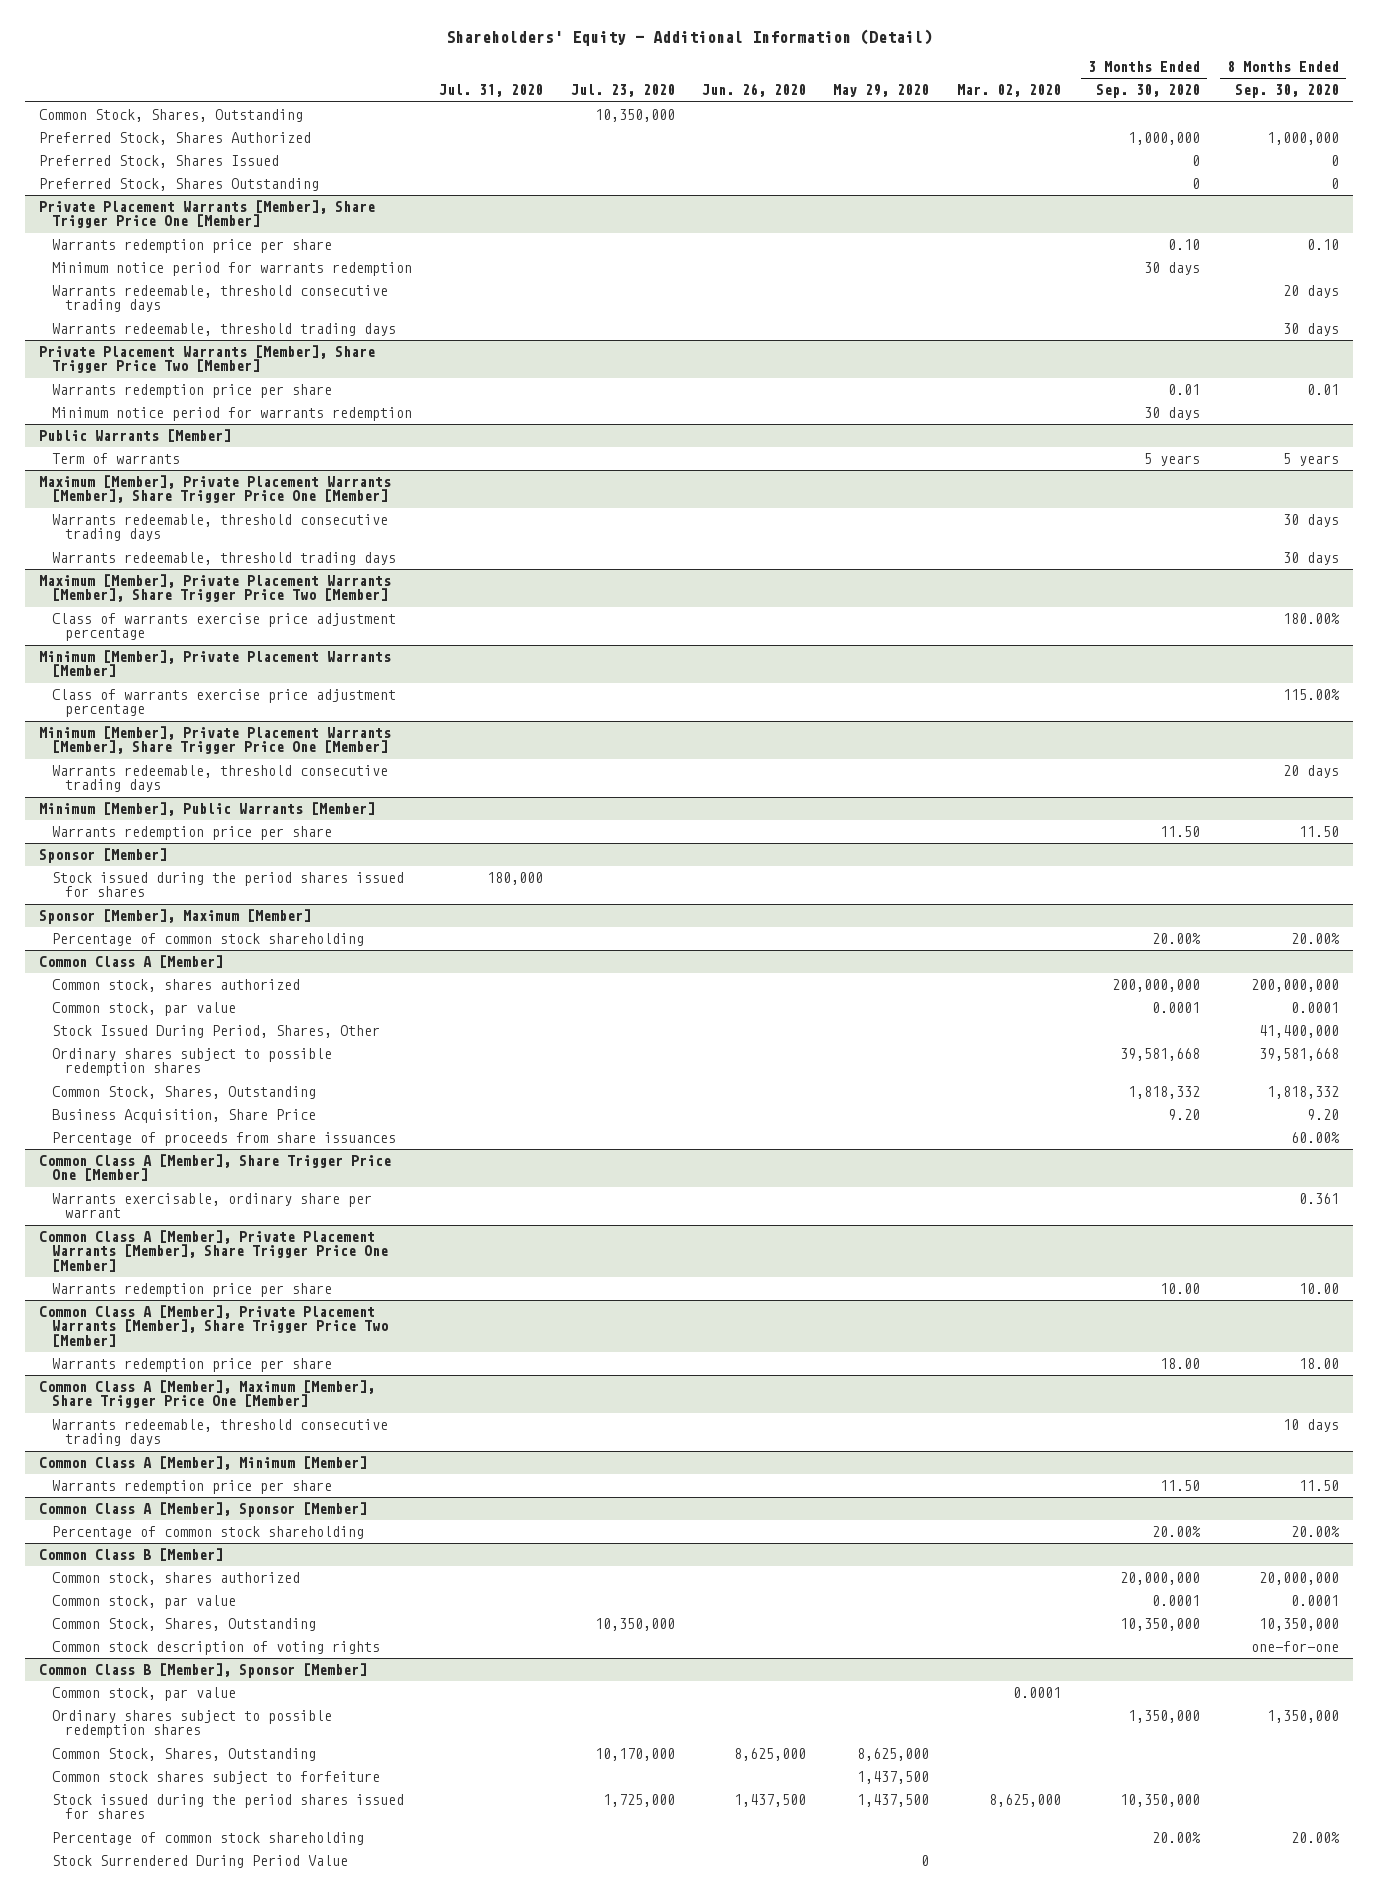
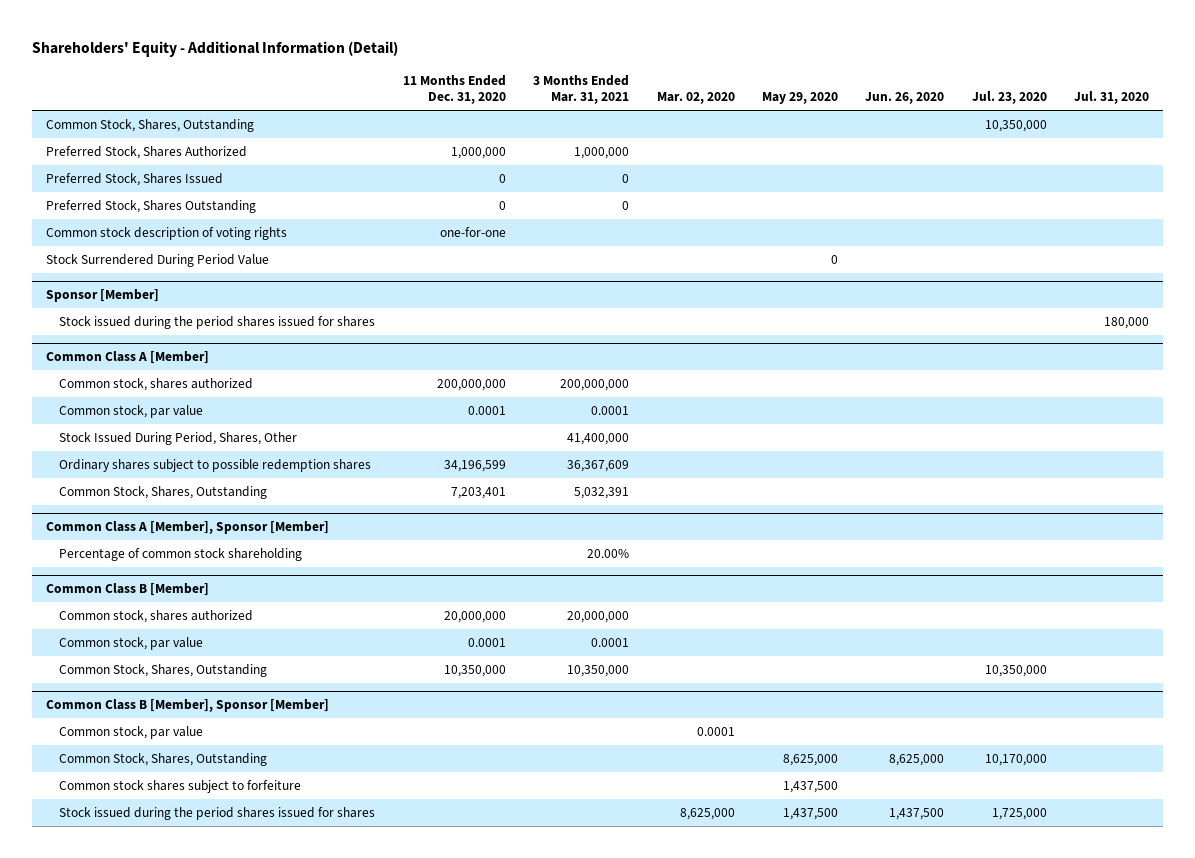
- | Jul. 31, 2020 | Jul. 23, 2020 | Jun. 26, 2020 | May 29, 2020 | Mar. 02, 2020 | 3 Months Ended Sep. 30, 2020 | 8 Months Ended Sep. 30, 2020
+ | 11 Months Ended Dec. 31, 2020 | 3 Months Ended Mar. 31, 2021 | Mar. 02, 2020 | May 29, 2020 | Jun. 26, 2020 | Jul. 23, 2020 | Jul. 31, 2020
- Private Placement Warrants [Member], Share Trigger Price One [Member]
- Warrants redemption price per share | | | | | | 0.10 | 0.10
- Minimum notice period for warrants redemption | | | | | | 30 days |
- Warrants redeemable, threshold consecutive trading days | | | | | | | 20 days
- Warrants redeemable, threshold trading days | | | | | | | 30 days
- Private Placement Warrants [Member], Share Trigger Price Two [Member]
- Warrants redemption price per share | | | | | | 0.01 | 0.01
- Minimum notice period for warrants redemption | | | | | | 30 days |
- Public Warrants [Member]
- Term of warrants | | | | | | 5 years | 5 years
- Maximum [Member], Private Placement Warrants [Member], Share Trigger Price One [Member]
- Warrants redeemable, threshold consecutive trading days | | | | | | | 30 days
- Warrants redeemable, threshold trading days | | | | | | | 30 days
- Maximum [Member], Private Placement Warrants [Member], Share Trigger Price Two [Member]
- Class of warrants exercise price adjustment percentage | | | | | | | 180.00%
- Minimum [Member], Private Placement Warrants [Member]
- Class of warrants exercise price adjustment percentage | | | | | | | 115.00%
- Minimum [Member], Private Placement Warrants [Member], Share Trigger Price One [Member]
- Warrants redeemable, threshold consecutive trading days | | | | | | | 20 days
- Minimum [Member], Public Warrants [Member]
- Warrants redemption price per share | | | | | | 11.50 | 11.50
+ Common stock description of voting rights | one-for-one | | | | | |
+ Stock Surrendered During Period Value | | | | 0 | | |
- Sponsor [Member], Maximum [Member]
- Percentage of common stock shareholding | | | | | | 20.00% | 20.00%
@ Common Class A [Member]
- Business Acquisition, Share Price | | | | | | 9.20 | 9.20
- Percentage of proceeds from share issuances | | | | | | | 60.00%
- Common Class A [Member], Share Trigger Price One [Member]
- Warrants exercisable, ordinary share per warrant | | | | | | | 0.361
- Common Class A [Member], Private Placement Warrants [Member], Share Trigger Price One [Member]
- Warrants redemption price per share | | | | | | 10.00 | 10.00
- Common Class A [Member], Private Placement Warrants [Member], Share Trigger Price Two [Member]
- Warrants redemption price per share | | | | | | 18.00 | 18.00
- Common Class A [Member], Maximum [Member], Share Trigger Price One [Member]
- Warrants redeemable, threshold consecutive trading days | | | | | | | 10 days
- Common Class A [Member], Minimum [Member]
- Warrants redemption price per share | | | | | | 11.50 | 11.50
@ Common Class B [Member]
- Common stock description of voting rights | | | | | | | one-for-one
@ Common Class B [Member], Sponsor [Member]
- Ordinary shares subject to possible redemption shares | | | | | | 1,350,000 | 1,350,000
- Percentage of common stock shareholding | | | | | | 20.00% | 20.00%
- Stock Surrendered During Period Value | | | | 0 | | |

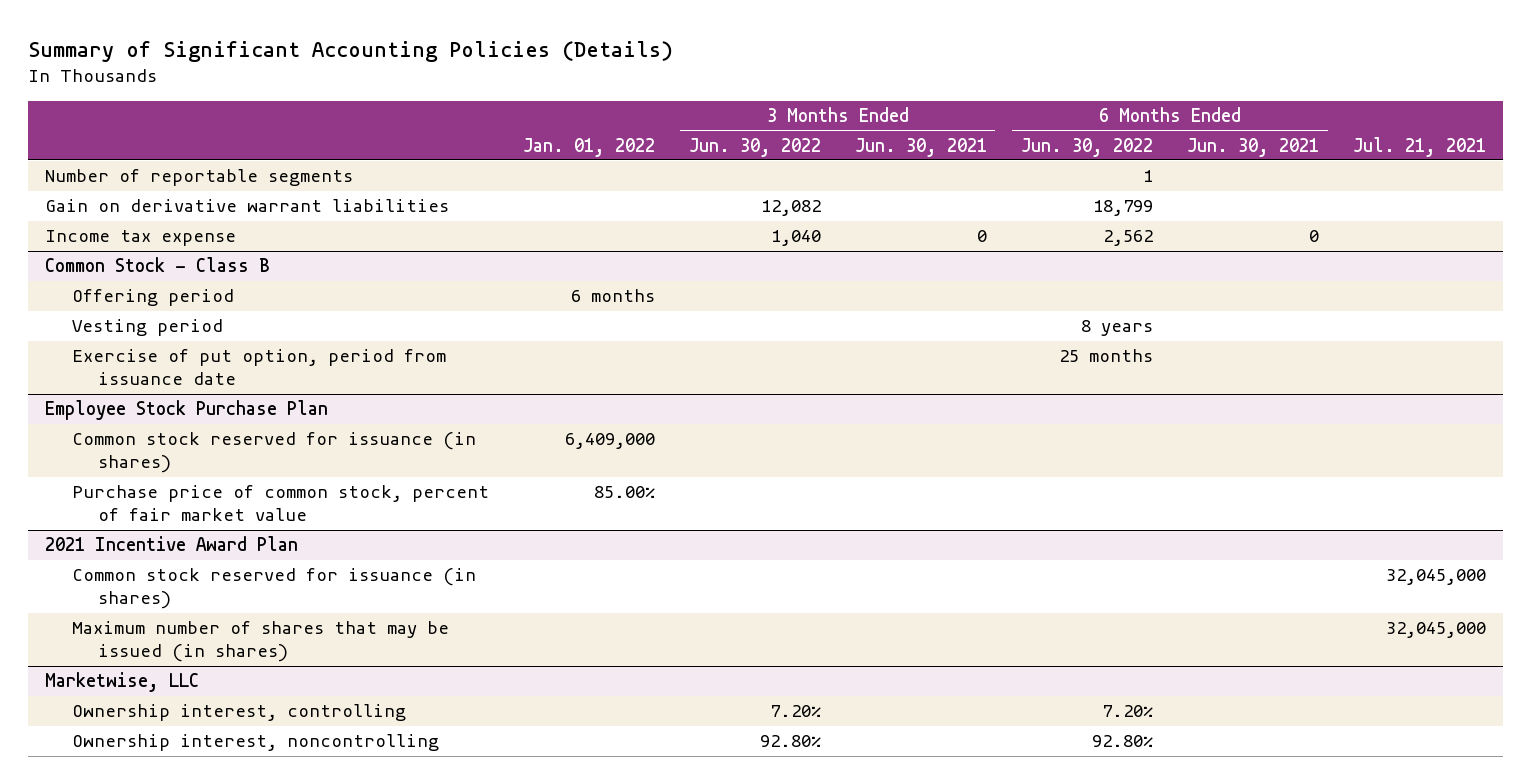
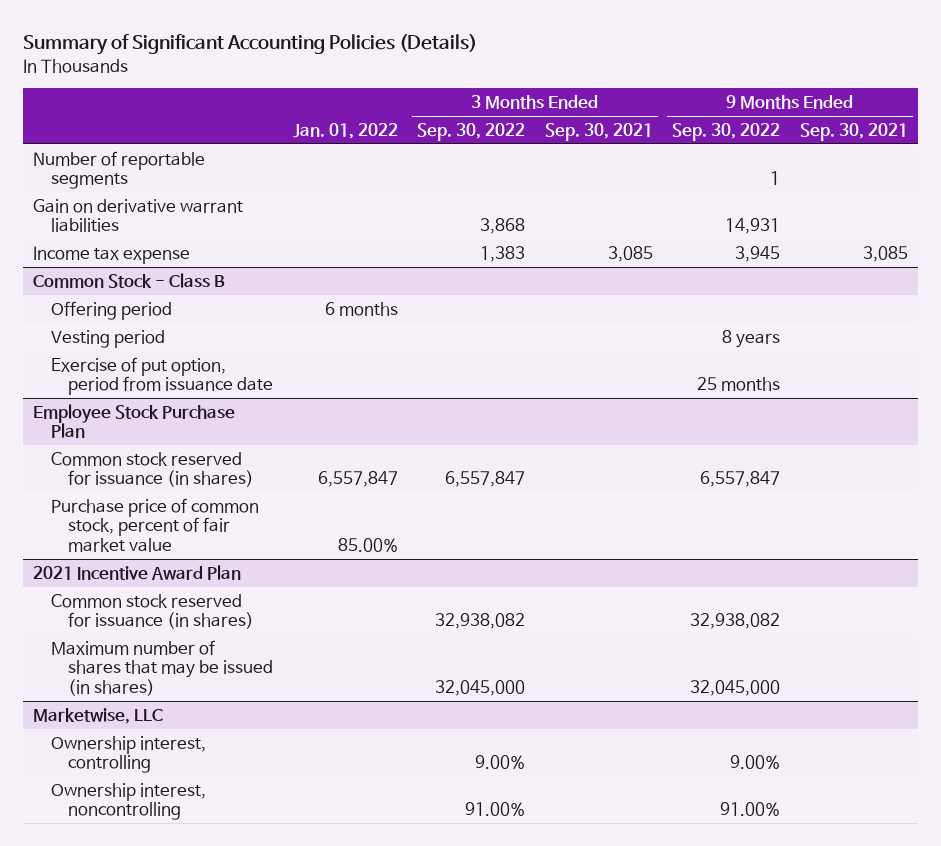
- | Jan. 01, 2022 | 3 Months Ended Jun. 30, 2022 | 3 Months Ended Jun. 30, 2021 | 6 Months Ended Jun. 30, 2022 | 6 Months Ended Jun. 30, 2021 | Jul. 21, 2021
+ | Jan. 01, 2022 | 3 Months Ended Sep. 30, 2022 | 3 Months Ended Sep. 30, 2021 | 9 Months Ended Sep. 30, 2022 | 9 Months Ended Sep. 30, 2021
@ Employee Stock Purchase Plan
- Common stock reserved for issuance (in shares) | 6,409,000 | | | | |
+ Common stock reserved for issuance (in shares) | 6,557,847 | 6,557,847 | | 6,557,847 |

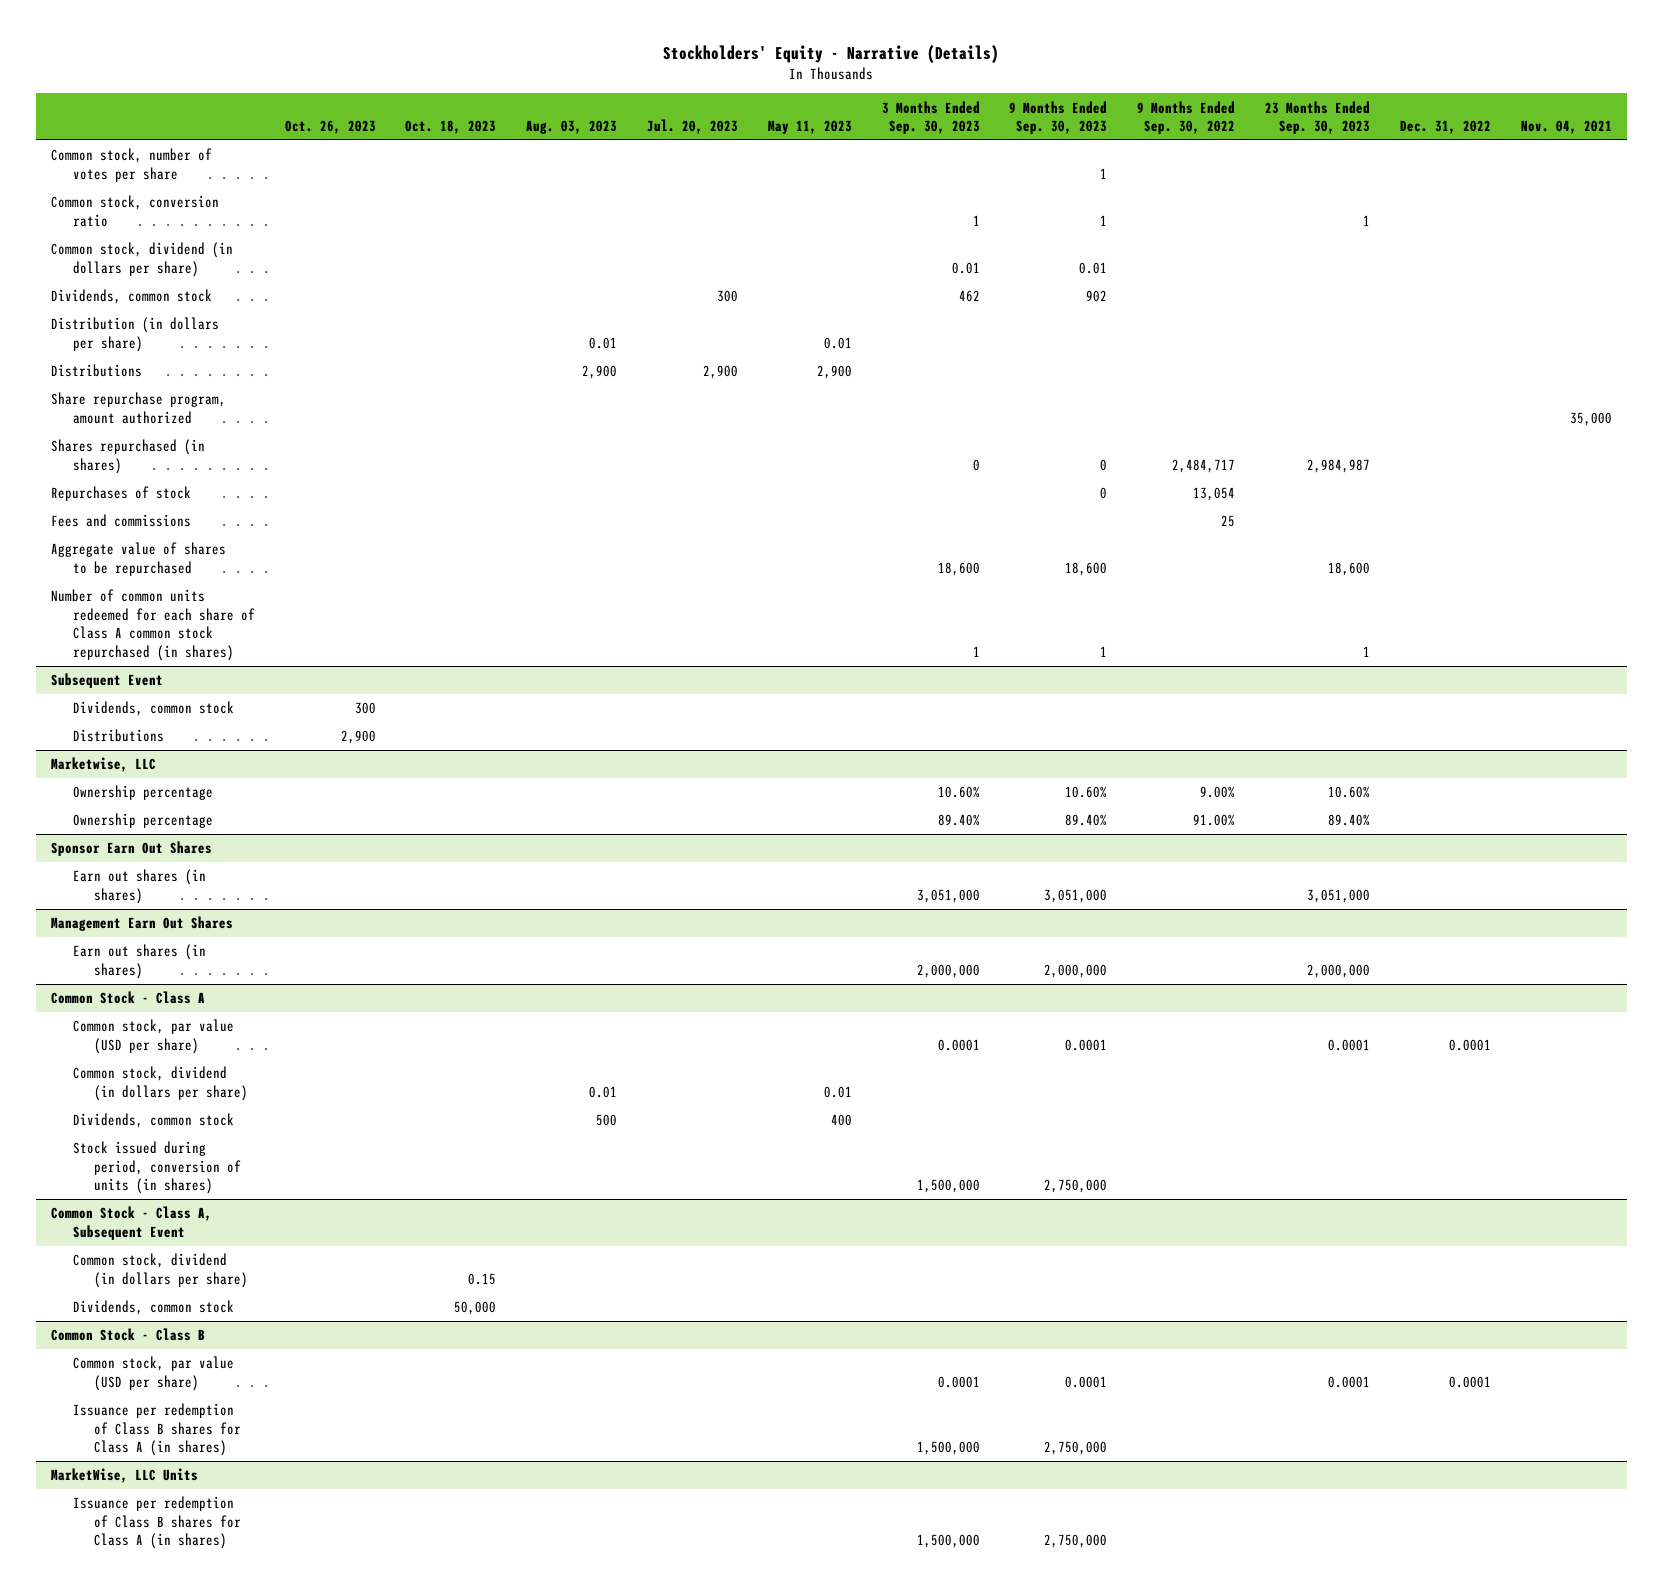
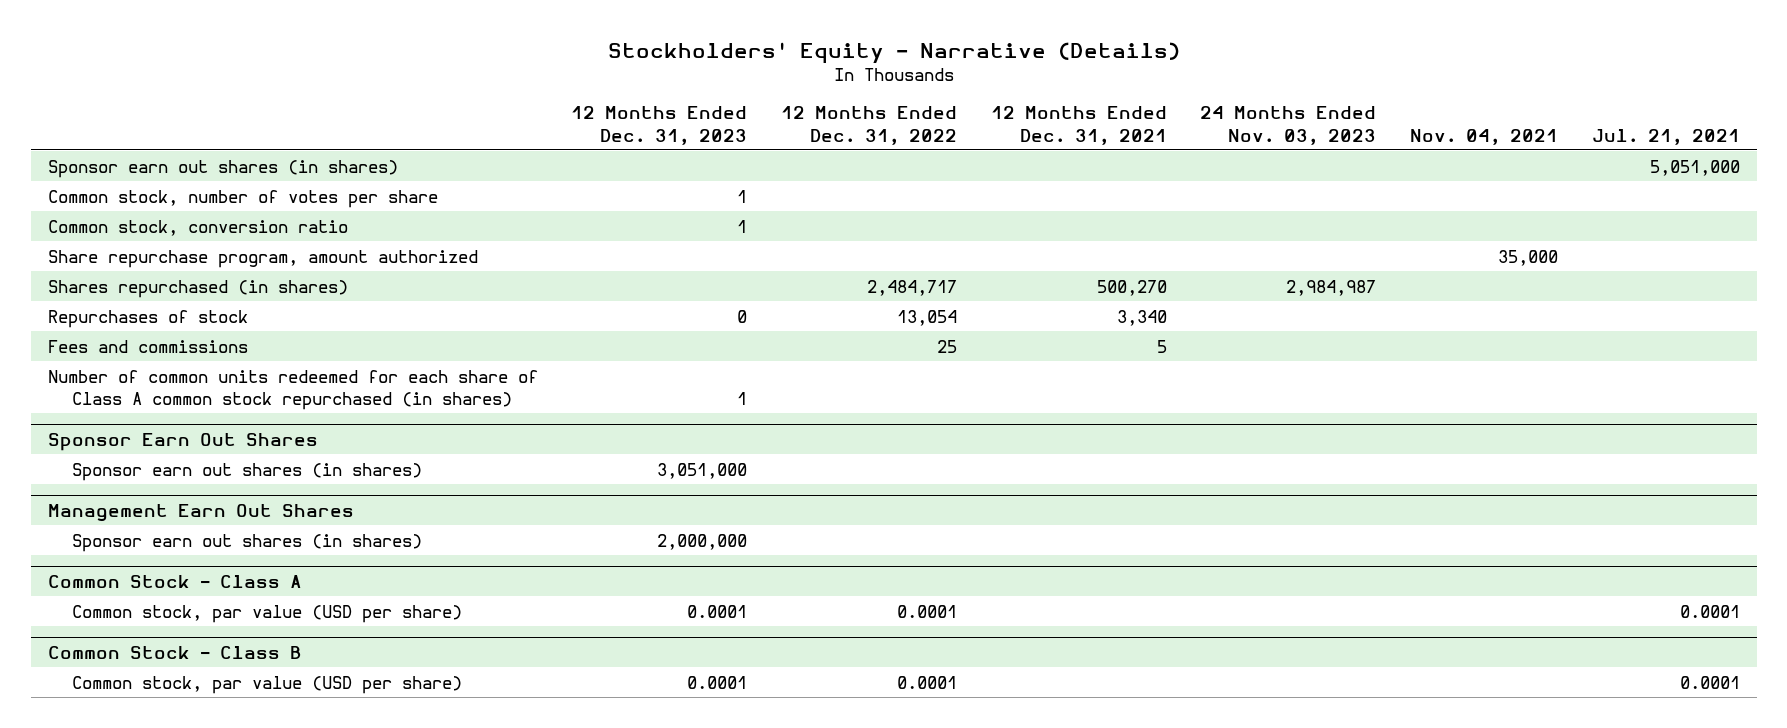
- | Oct. 26, 2023 | Oct. 18, 2023 | Aug. 03, 2023 | Jul. 20, 2023 | May 11, 2023 | 3 Months Ended Sep. 30, 2023 | 9 Months Ended Sep. 30, 2023 | 9 Months Ended Sep. 30, 2022 | 23 Months Ended Sep. 30, 2023 | Dec. 31, 2022 | Nov. 04, 2021
+ | 12 Months Ended Dec. 31, 2023 | 12 Months Ended Dec. 31, 2022 | 12 Months Ended Dec. 31, 2021 | 24 Months Ended Nov. 03, 2023 | Nov. 04, 2021 | Jul. 21, 2021
+ Sponsor earn out shares (in shares) | | | | | | 5,051,000
- Common stock, dividend (in dollars per share) | | | | | | 0.01 | 0.01 | | | |
- Dividends, common stock | | | | 300 | | 462 | 902 | | | |
- Distribution (in dollars per share) | | | 0.01 | | 0.01 | | | | | |
- Distributions | | | 2,900 | 2,900 | 2,900 | | | | | |
- Aggregate value of shares to be repurchased | | | | | | 18,600 | 18,600 | | 18,600 | |
- Subsequent Event
- Dividends, common stock | 300 | | | | | | | | | |
- Distributions | 2,900 | | | | | | | | | |
- Marketwise, LLC
- Ownership percentage | | | | | | 10.60% | 10.60% | 9.00% | 10.60% | |
- Ownership percentage | | | | | | 89.40% | 89.40% | 91.00% | 89.40% | |
@ Sponsor Earn Out Shares
- Earn out shares (in shares) | | | | | | 3,051,000 | 3,051,000 | | 3,051,000 | |
+ Sponsor earn out shares (in shares) | 3,051,000 | | | | |
@ Management Earn Out Shares
- Earn out shares (in shares) | | | | | | 2,000,000 | 2,000,000 | | 2,000,000 | |
+ Sponsor earn out shares (in shares) | 2,000,000 | | | | |
@ Common Stock - Class A
- Common stock, dividend (in dollars per share) | | | 0.01 | | 0.01 | | | | | |
- Dividends, common stock | | | 500 | | 400 | | | | | |
- Stock issued during period, conversion of units (in shares) | | | | | | 1,500,000 | 2,750,000 | | | |
- Common Stock - Class A, Subsequent Event
- Common stock, dividend (in dollars per share) | | 0.15 | | | | | | | | |
- Dividends, common stock | | 50,000 | | | | | | | | |
@ Common Stock - Class B
- Issuance per redemption of Class B shares for Class A (in shares) | | | | | | 1,500,000 | 2,750,000 | | | |
- MarketWise, LLC Units
- Issuance per redemption of Class B shares for Class A (in shares) | | | | | | 1,500,000 | 2,750,000 | | | |

